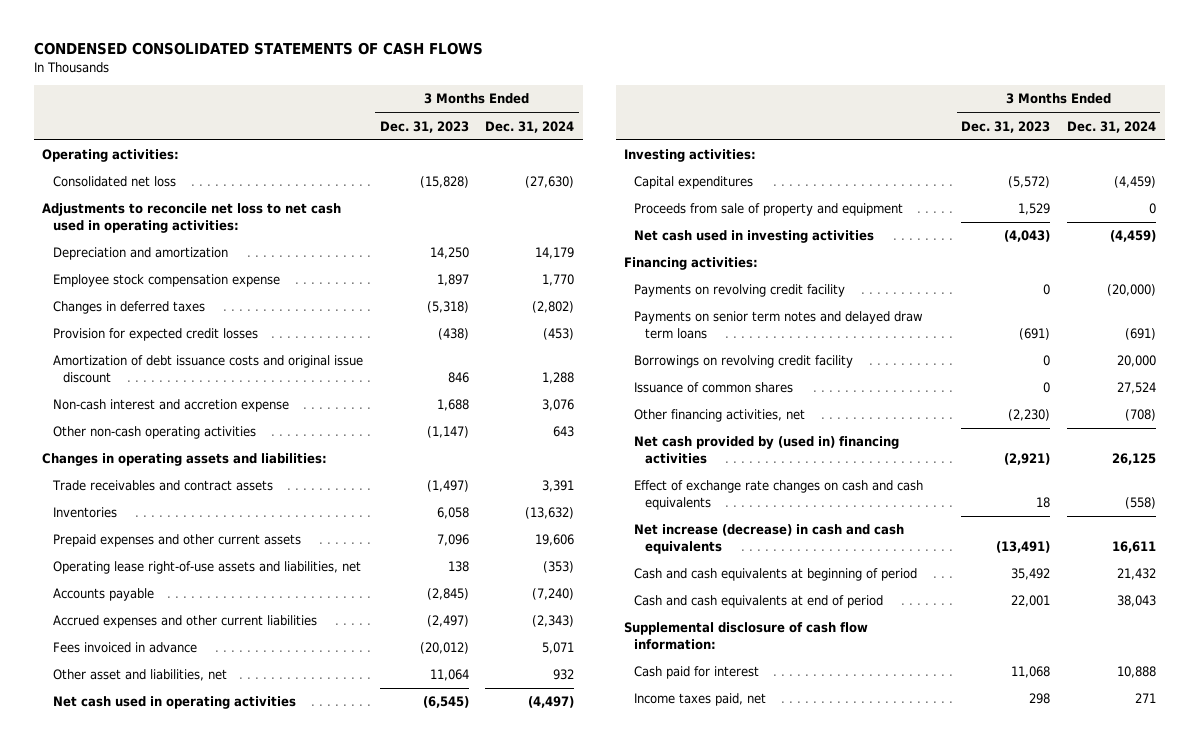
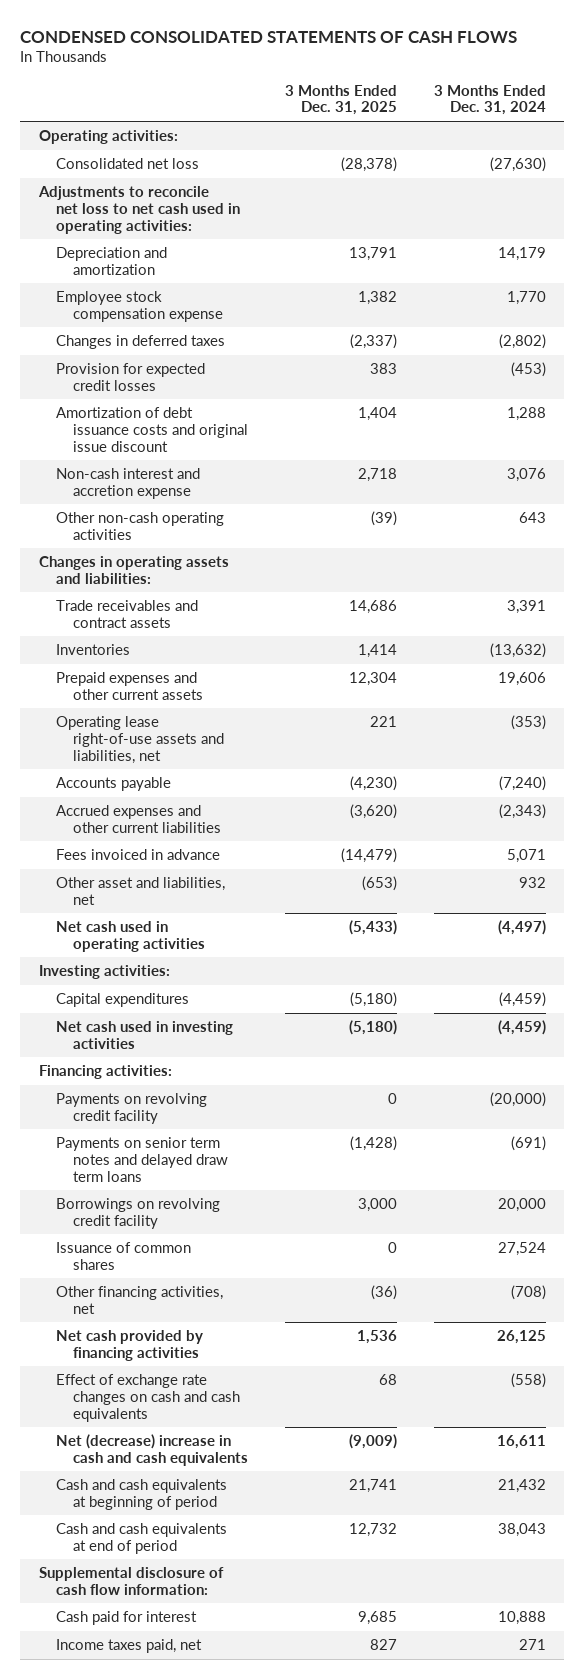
- | 3 Months Ended Dec. 31, 2023 | 3 Months Ended Dec. 31, 2024
+ | 3 Months Ended Dec. 31, 2025 | 3 Months Ended Dec. 31, 2024
- Proceeds from sale of property and equipment | 1,529 | 0
- Net cash provided by (used in) financing activities | (2,921) | 26,125
+ Net cash provided by financing activities | 1,536 | 26,125
- Net increase (decrease) in cash and cash equivalents | (13,491) | 16,611
+ Net (decrease) increase in cash and cash equivalents | (9,009) | 16,611

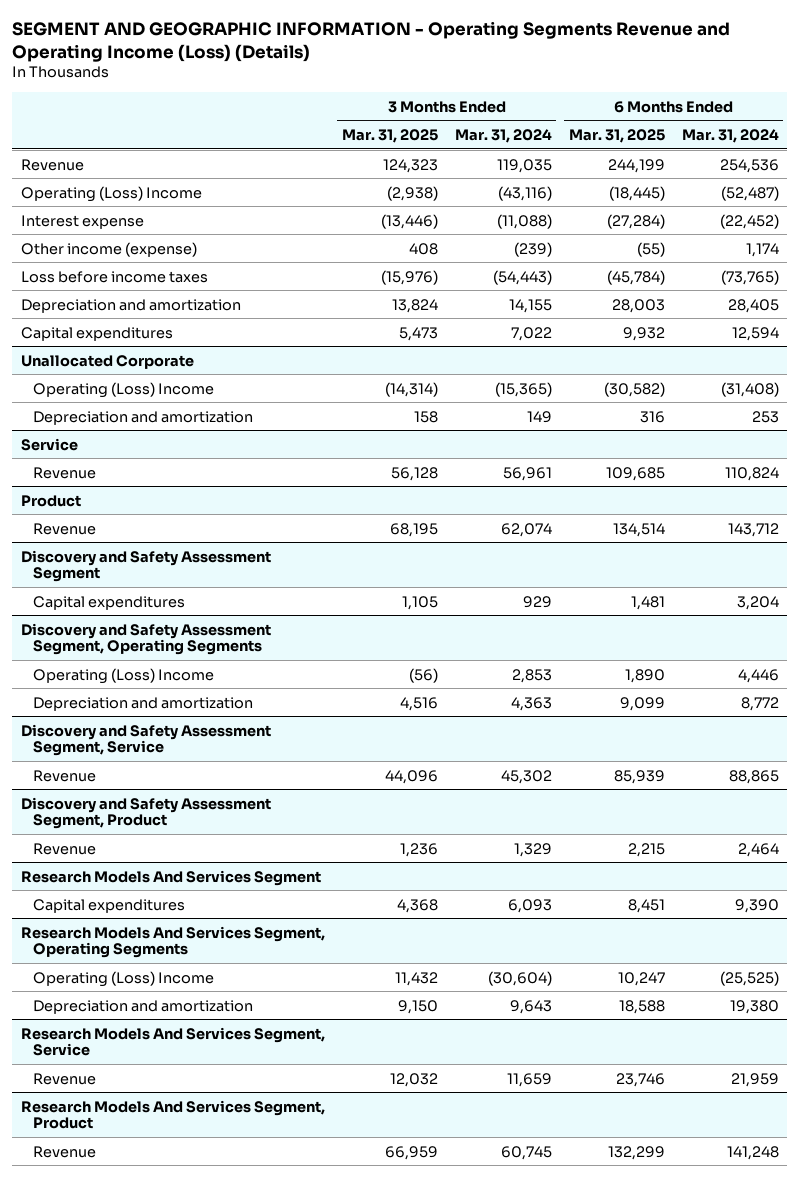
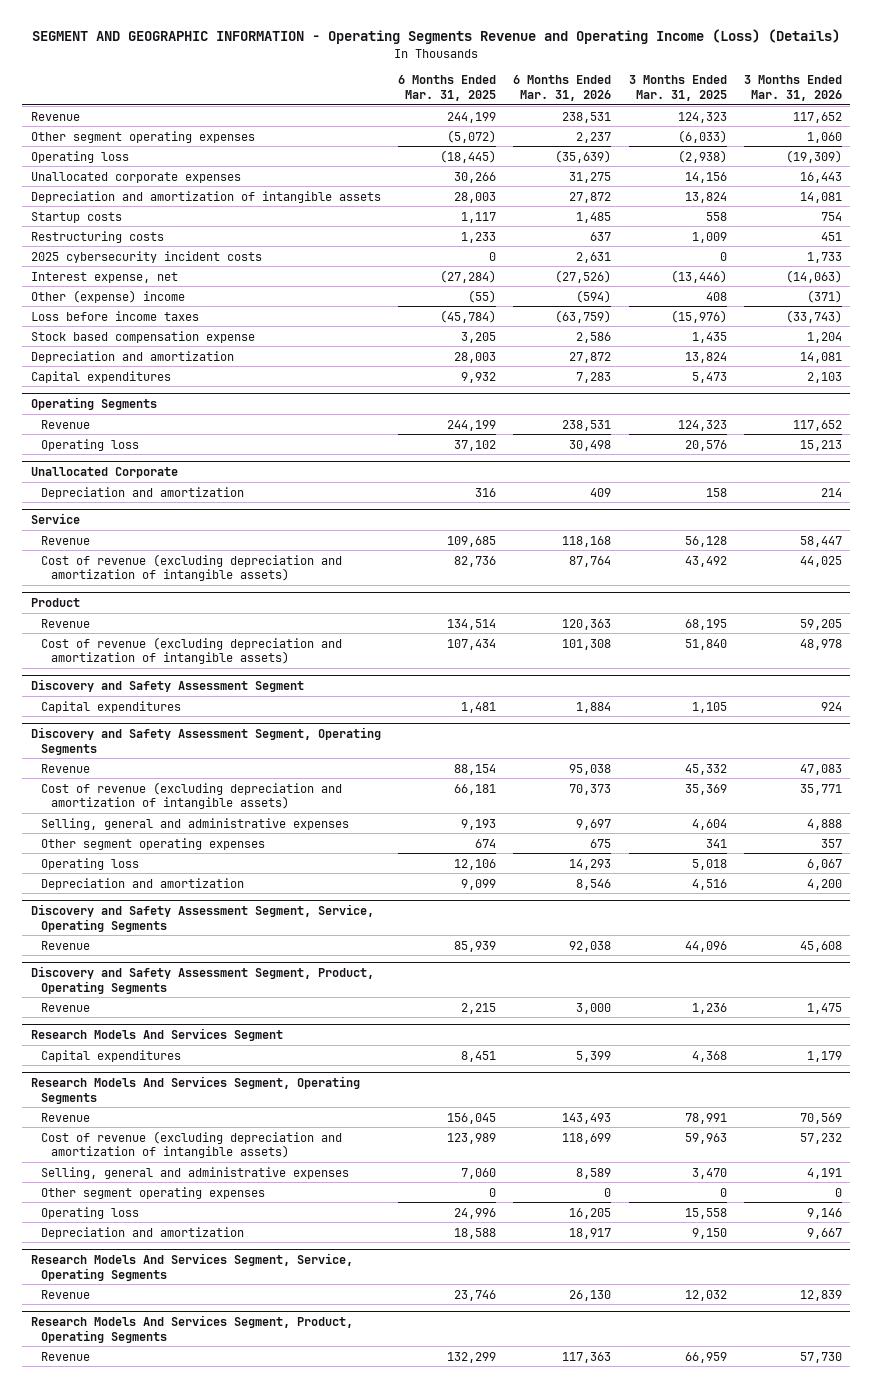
- | 3 Months Ended Mar. 31, 2025 | 3 Months Ended Mar. 31, 2024 | 6 Months Ended Mar. 31, 2025 | 6 Months Ended Mar. 31, 2024
+ | 6 Months Ended Mar. 31, 2025 | 6 Months Ended Mar. 31, 2026 | 3 Months Ended Mar. 31, 2025 | 3 Months Ended Mar. 31, 2026
- Operating (Loss) Income | (2,938) | (43,116) | (18,445) | (52,487)
- Interest expense | (13,446) | (11,088) | (27,284) | (22,452)
- Other income (expense) | 408 | (239) | (55) | 1,174
+ Other segment operating expenses | (5,072) | 2,237 | (6,033) | 1,060
+ Operating loss | (18,445) | (35,639) | (2,938) | (19,309)
+ Unallocated corporate expenses | 30,266 | 31,275 | 14,156 | 16,443
+ Depreciation and amortization of intangible assets | 28,003 | 27,872 | 13,824 | 14,081
+ Startup costs | 1,117 | 1,485 | 558 | 754
+ Restructuring costs | 1,233 | 637 | 1,009 | 451
+ 2025 cybersecurity incident costs | 0 | 2,631 | 0 | 1,733
+ Interest expense, net | (27,284) | (27,526) | (13,446) | (14,063)
+ Other (expense) income | (55) | (594) | 408 | (371)
+ Stock based compensation expense | 3,205 | 2,586 | 1,435 | 1,204
+ Operating Segments
+ Revenue | 244,199 | 238,531 | 124,323 | 117,652
+ Operating loss | 37,102 | 30,498 | 20,576 | 15,213
@ Unallocated Corporate
- Operating (Loss) Income | (14,314) | (15,365) | (30,582) | (31,408)
@ Service
+ Cost of revenue (excluding depreciation and amortization of intangible assets) | 82,736 | 87,764 | 43,492 | 44,025
@ Product
+ Cost of revenue (excluding depreciation and amortization of intangible assets) | 107,434 | 101,308 | 51,840 | 48,978
@ Discovery and Safety Assessment Segment, Operating Segments
- Operating (Loss) Income | (56) | 2,853 | 1,890 | 4,446
+ Revenue | 88,154 | 95,038 | 45,332 | 47,083
+ Cost of revenue (excluding depreciation and amortization of intangible assets) | 66,181 | 70,373 | 35,369 | 35,771
+ Selling, general and administrative expenses | 9,193 | 9,697 | 4,604 | 4,888
+ Other segment operating expenses | 674 | 675 | 341 | 357
+ Operating loss | 12,106 | 14,293 | 5,018 | 6,067
- Discovery and Safety Assessment Segment, Service
+ Discovery and Safety Assessment Segment, Service, Operating Segments
- Discovery and Safety Assessment Segment, Product
+ Discovery and Safety Assessment Segment, Product, Operating Segments
@ Research Models And Services Segment, Operating Segments
- Operating (Loss) Income | 11,432 | (30,604) | 10,247 | (25,525)
+ Revenue | 156,045 | 143,493 | 78,991 | 70,569
+ Cost of revenue (excluding depreciation and amortization of intangible assets) | 123,989 | 118,699 | 59,963 | 57,232
+ Selling, general and administrative expenses | 7,060 | 8,589 | 3,470 | 4,191
+ Other segment operating expenses | 0 | 0 | 0 | 0
+ Operating loss | 24,996 | 16,205 | 15,558 | 9,146
- Research Models And Services Segment, Service
+ Research Models And Services Segment, Service, Operating Segments
- Research Models And Services Segment, Product
+ Research Models And Services Segment, Product, Operating Segments

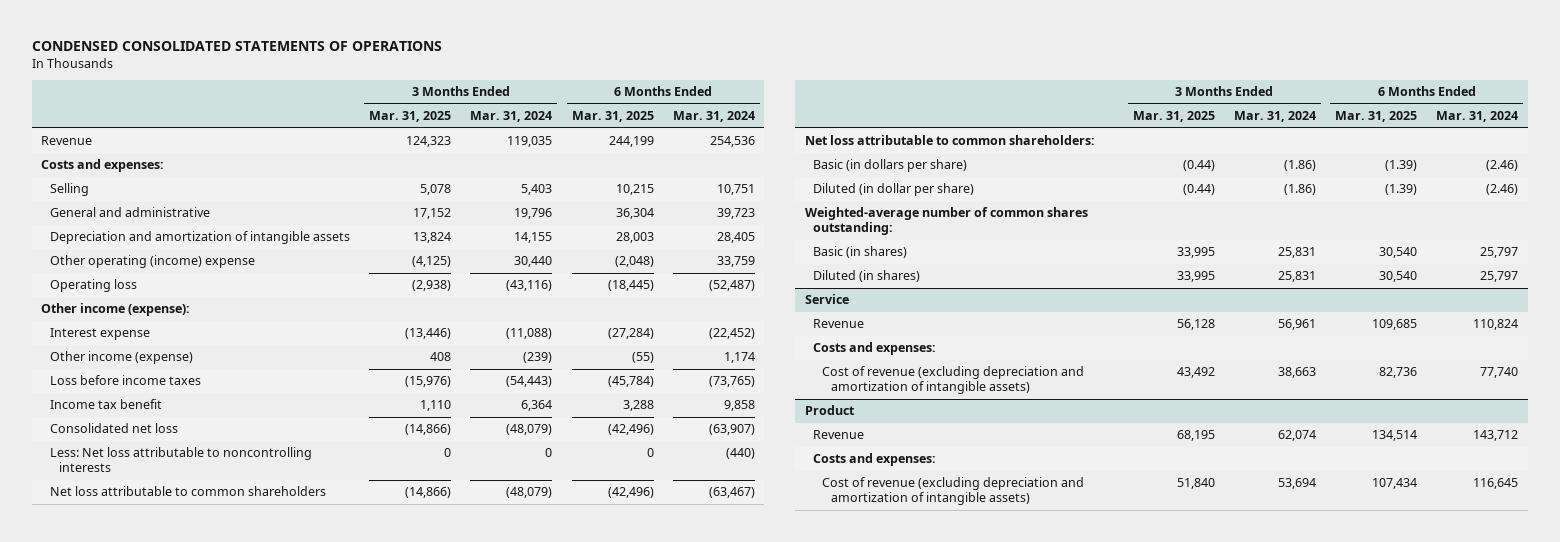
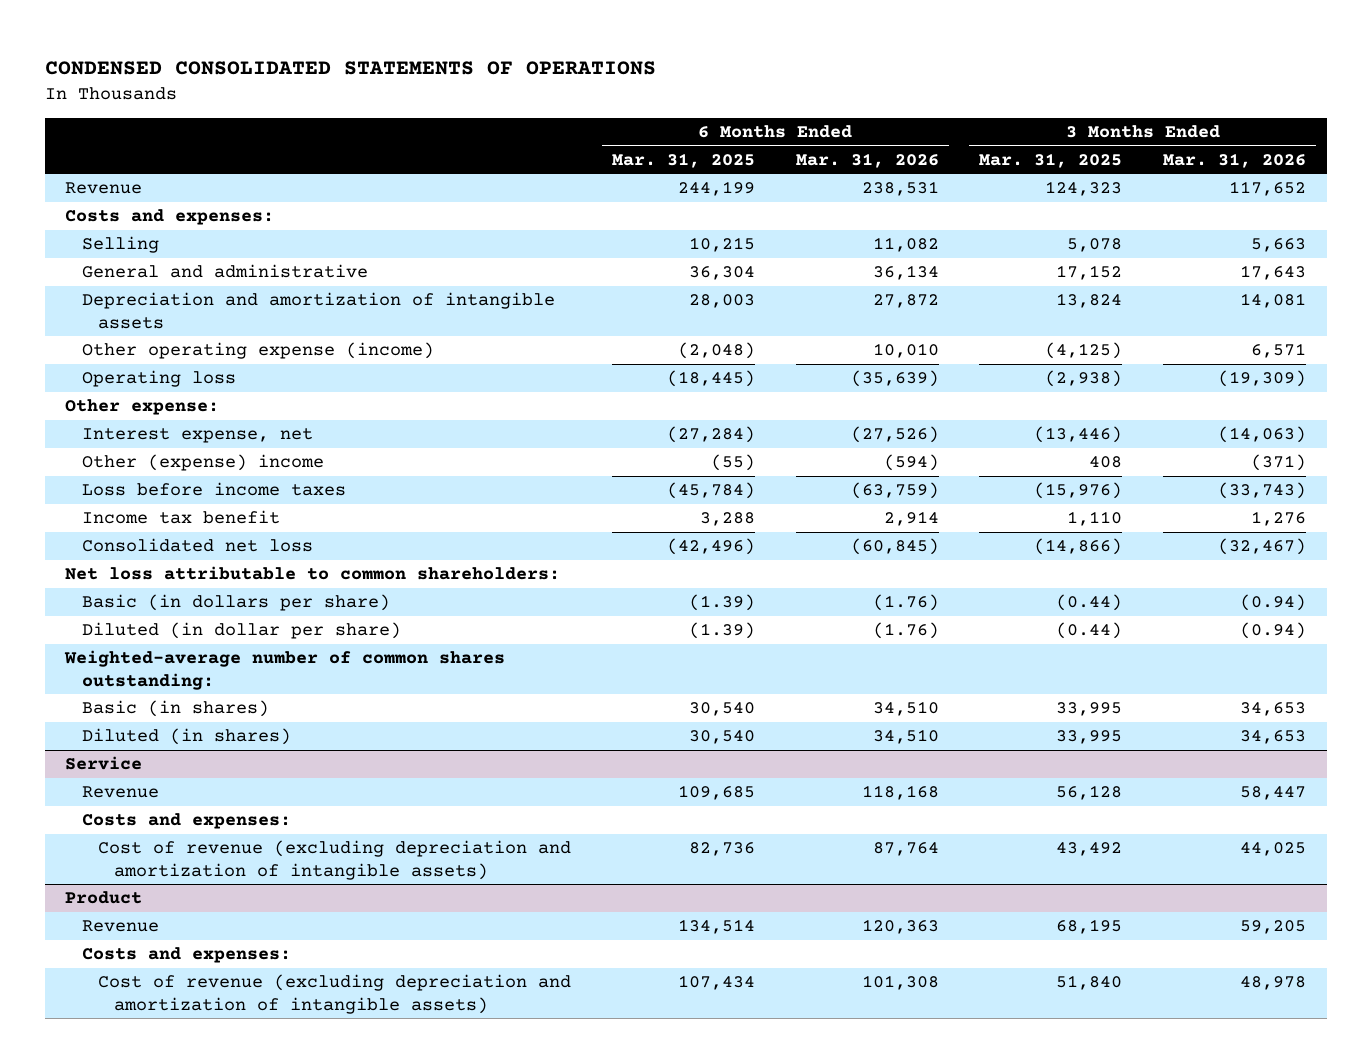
- | 3 Months Ended Mar. 31, 2025 | 3 Months Ended Mar. 31, 2024 | 6 Months Ended Mar. 31, 2025 | 6 Months Ended Mar. 31, 2024
+ | 6 Months Ended Mar. 31, 2025 | 6 Months Ended Mar. 31, 2026 | 3 Months Ended Mar. 31, 2025 | 3 Months Ended Mar. 31, 2026
- Other operating (income) expense | (4,125) | 30,440 | (2,048) | 33,759
+ Other operating expense (income) | (2,048) | 10,010 | (4,125) | 6,571
- Other income (expense):
- Interest expense | (13,446) | (11,088) | (27,284) | (22,452)
- Other income (expense) | 408 | (239) | (55) | 1,174
+ Other expense:
+ Interest expense, net | (27,284) | (27,526) | (13,446) | (14,063)
+ Other (expense) income | (55) | (594) | 408 | (371)
- Less: Net loss attributable to noncontrolling interests | 0 | 0 | 0 | (440)
- Net loss attributable to common shareholders | (14,866) | (48,079) | (42,496) | (63,467)

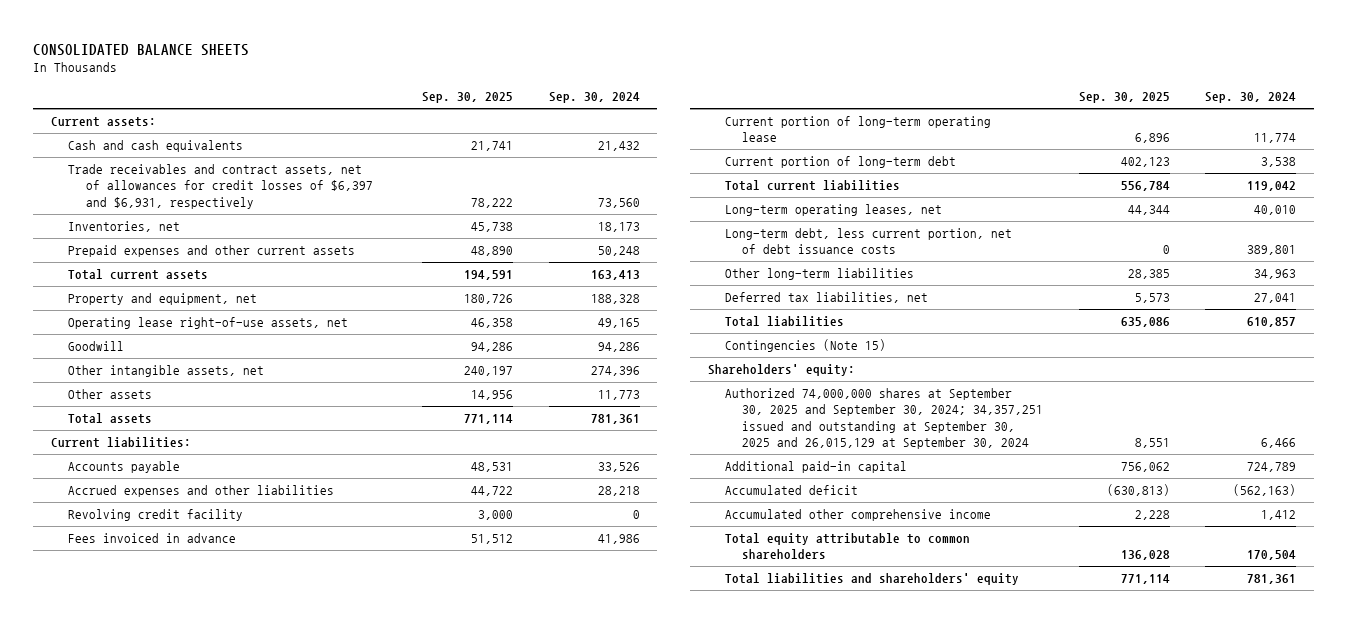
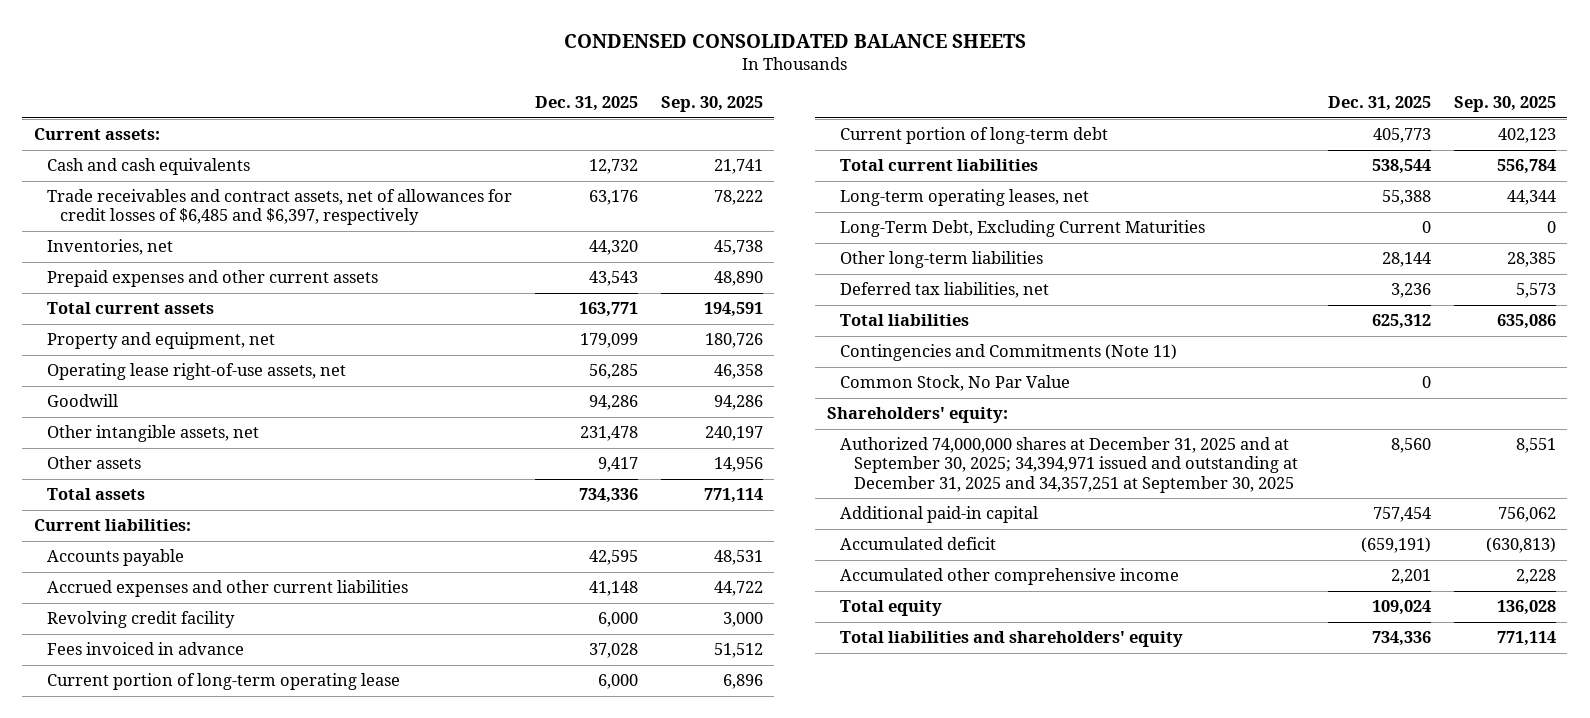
- CONSOLIDATED BALANCE SHEETS
+ CONDENSED CONSOLIDATED BALANCE SHEETS
- | Sep. 30, 2025 | Sep. 30, 2024
+ | Dec. 31, 2025 | Sep. 30, 2025
- Trade receivables and contract assets, net of allowances for credit losses of $6,397 and $6,931, respectively | 78,222 | 73,560
+ Trade receivables and contract assets, net of allowances for credit losses of $6,485 and $6,397, respectively | 63,176 | 78,222
- Accrued expenses and other liabilities | 44,722 | 28,218
+ Accrued expenses and other current liabilities | 41,148 | 44,722
- Long-term debt, less current portion, net of debt issuance costs | 0 | 389,801
+ Long-Term Debt, Excluding Current Maturities | 0 | 0
- Contingencies (Note 15)
+ Contingencies and Commitments (Note 11)
+ Common Stock, No Par Value | 0 |
- Authorized 74,000,000 shares at September 30, 2025 and September 30, 2024; 34,357,251 issued and outstanding at September 30, 2025 and 26,015,129 at September 30, 2024 | 8,551 | 6,466
+ Authorized 74,000,000 shares at December 31, 2025 and at September 30, 2025; 34,394,971 issued and outstanding at December 31, 2025 and 34,357,251 at September 30, 2025 | 8,560 | 8,551
- Total equity attributable to common shareholders | 136,028 | 170,504
+ Total equity | 109,024 | 136,028

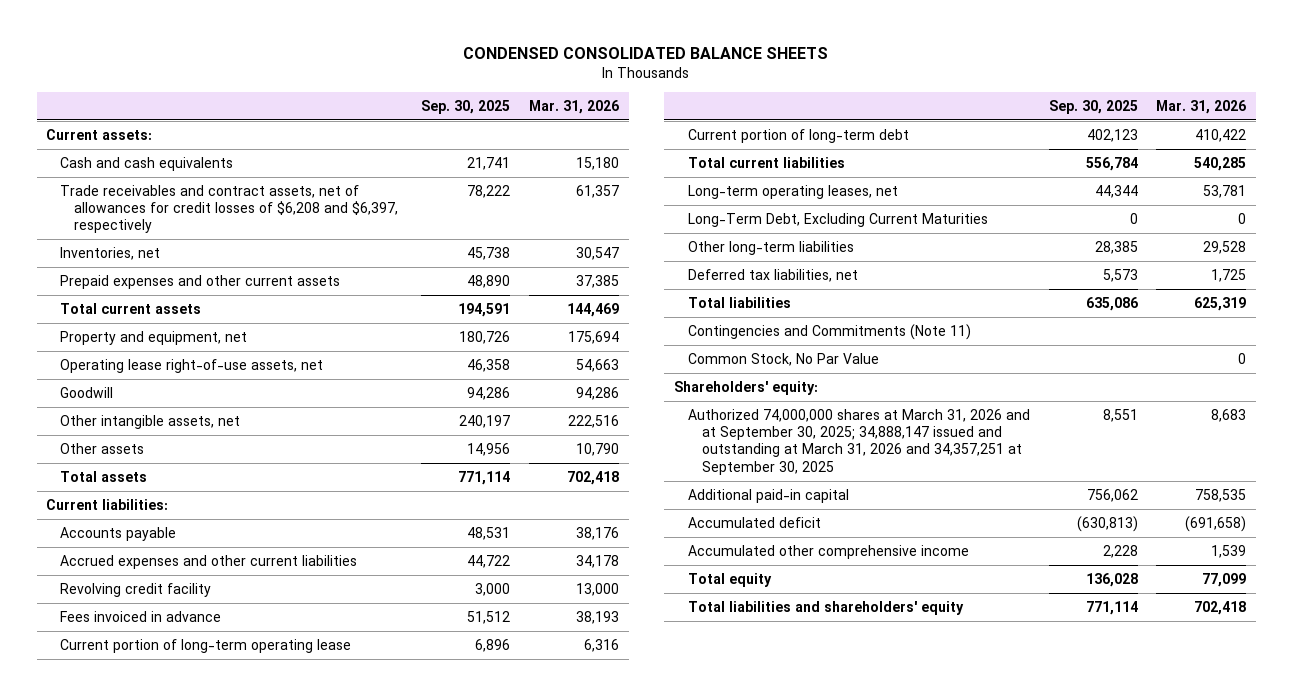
- | Dec. 31, 2025 | Sep. 30, 2025
+ | Sep. 30, 2025 | Mar. 31, 2026
- Trade receivables and contract assets, net of allowances for credit losses of $6,485 and $6,397, respectively | 63,176 | 78,222
+ Trade receivables and contract assets, net of allowances for credit losses of $6,208 and $6,397, respectively | 78,222 | 61,357
- Authorized 74,000,000 shares at December 31, 2025 and at September 30, 2025; 34,394,971 issued and outstanding at December 31, 2025 and 34,357,251 at September 30, 2025 | 8,560 | 8,551
+ Authorized 74,000,000 shares at March 31, 2026 and at September 30, 2025; 34,888,147 issued and outstanding at March 31, 2026 and 34,357,251 at September 30, 2025 | 8,551 | 8,683

